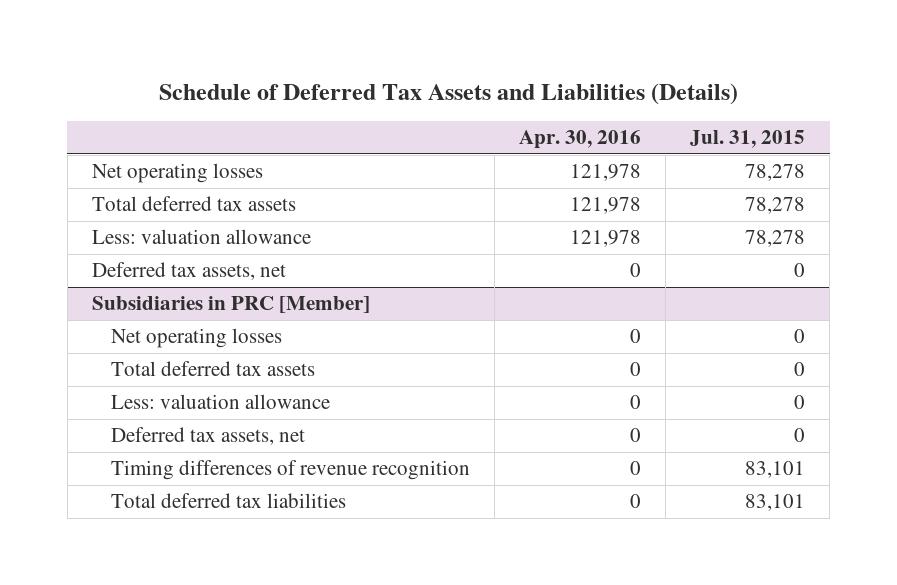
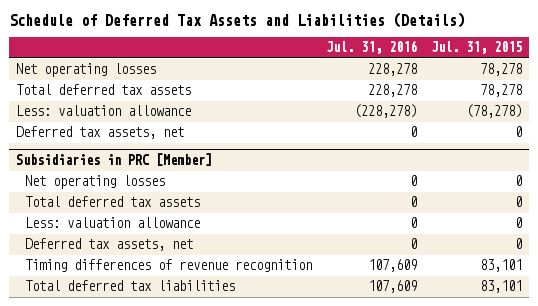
- | Apr. 30, 2016 | Jul. 31, 2015
+ | Jul. 31, 2016 | Jul. 31, 2015
- Less: valuation allowance | 121,978 | 78,278
+ Less: valuation allowance | (228,278) | (78,278)

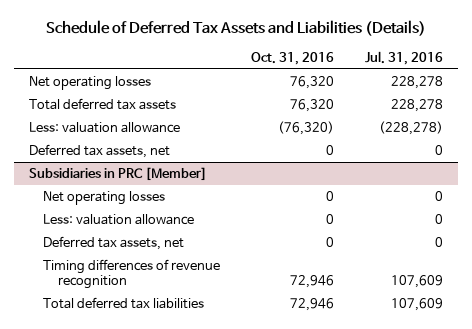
- | Jul. 31, 2016 | Jul. 31, 2015
+ | Oct. 31, 2016 | Jul. 31, 2016
@ Subsidiaries in PRC [Member]
- Total deferred tax assets | 0 | 0

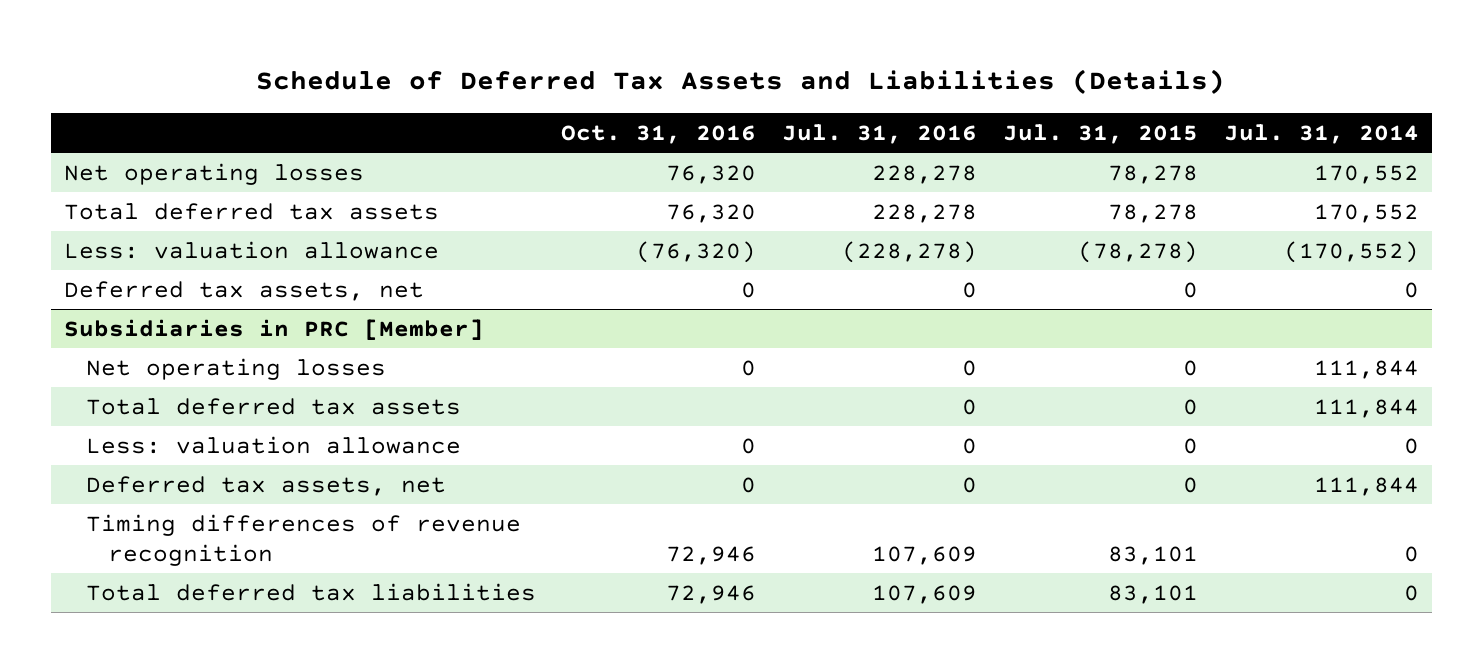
- | Oct. 31, 2016 | Jul. 31, 2016
+ | Oct. 31, 2016 | Jul. 31, 2016 | Jul. 31, 2015 | Jul. 31, 2014
@ Subsidiaries in PRC [Member]
+ Total deferred tax assets | | 0 | 0 | 111,844

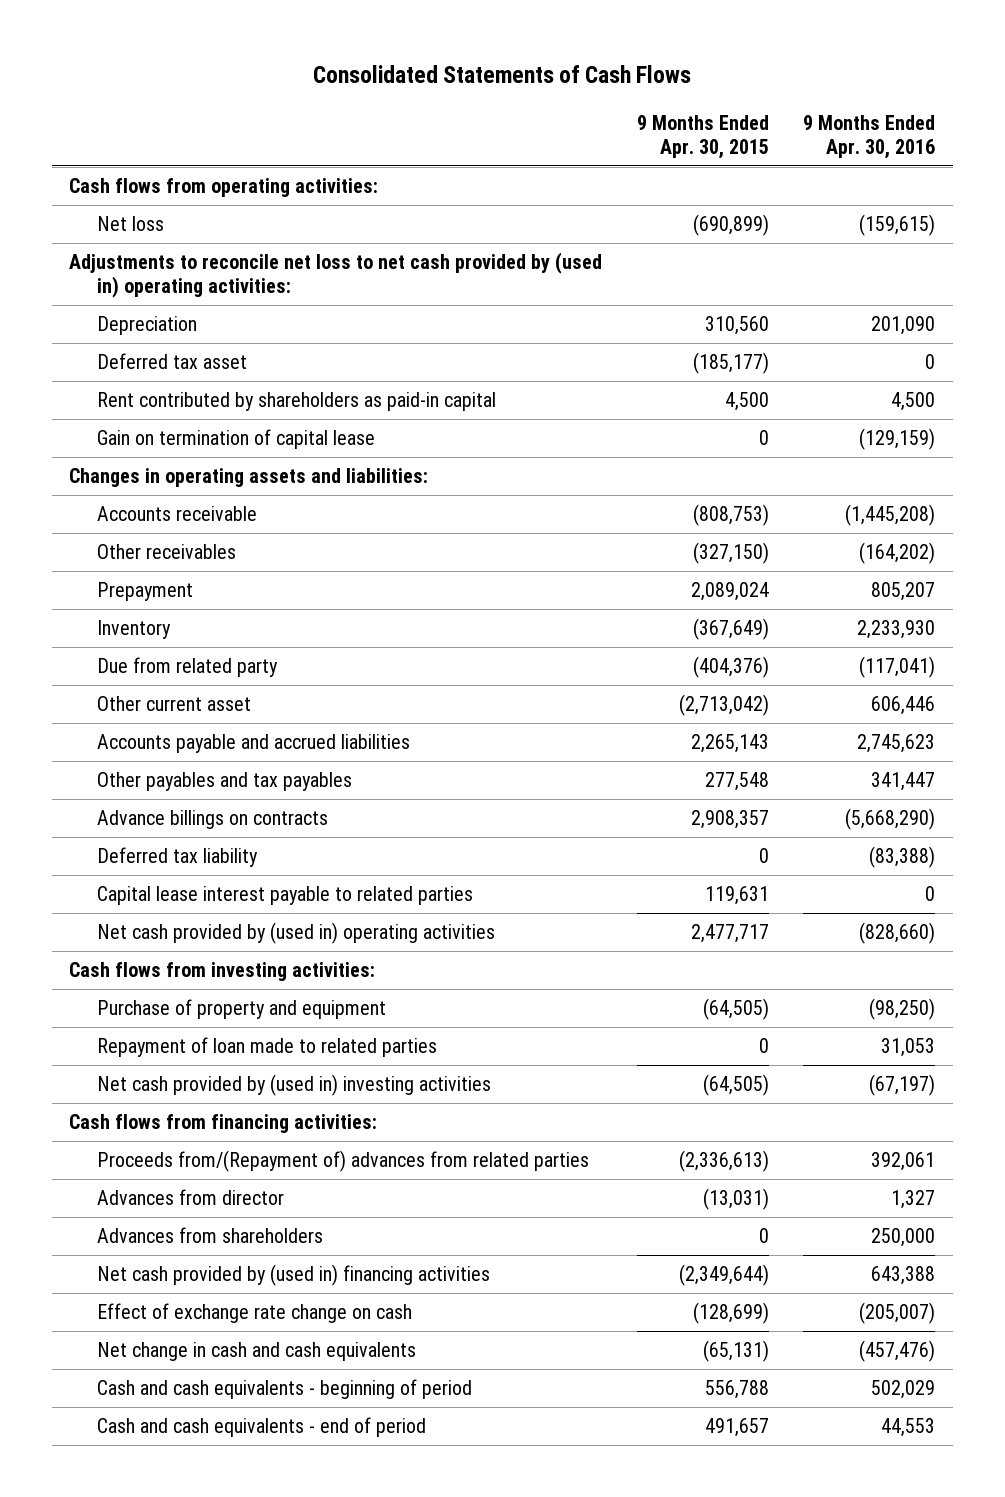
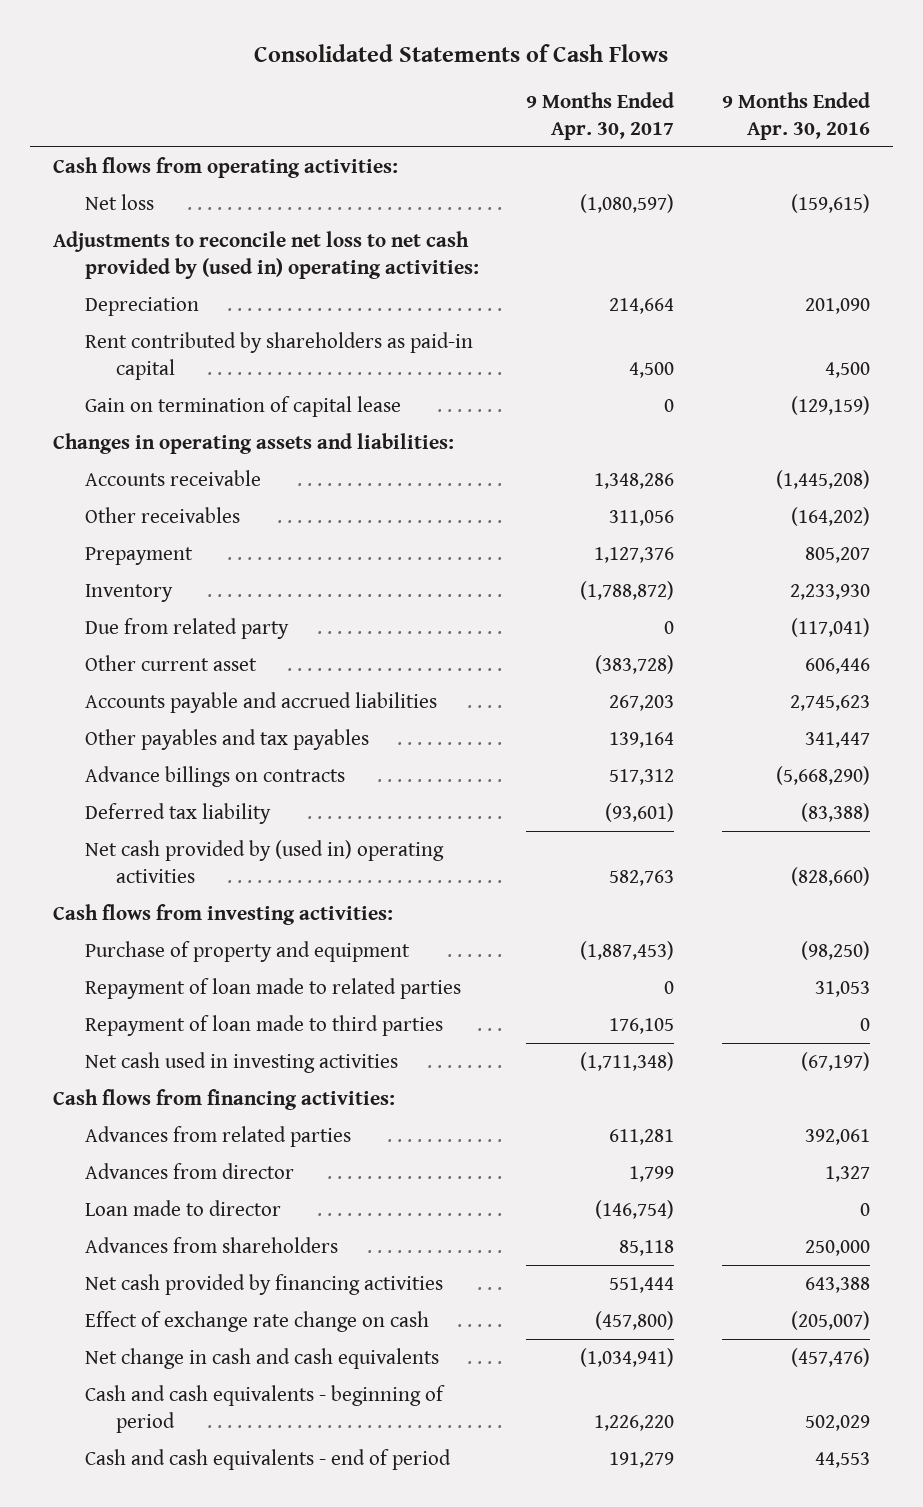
- | 9 Months Ended Apr. 30, 2015 | 9 Months Ended Apr. 30, 2016
+ | 9 Months Ended Apr. 30, 2017 | 9 Months Ended Apr. 30, 2016
- Deferred tax asset | (185,177) | 0
- Capital lease interest payable to related parties | 119,631 | 0
- Net cash provided by (used in) investing activities | (64,505) | (67,197)
+ Repayment of loan made to third parties | 176,105 | 0
+ Net cash used in investing activities | (1,711,348) | (67,197)
- Proceeds from/(Repayment of) advances from related parties | (2,336,613) | 392,061
+ Advances from related parties | 611,281 | 392,061
+ Loan made to director | (146,754) | 0
- Net cash provided by (used in) financing activities | (2,349,644) | 643,388
+ Net cash provided by financing activities | 551,444 | 643,388

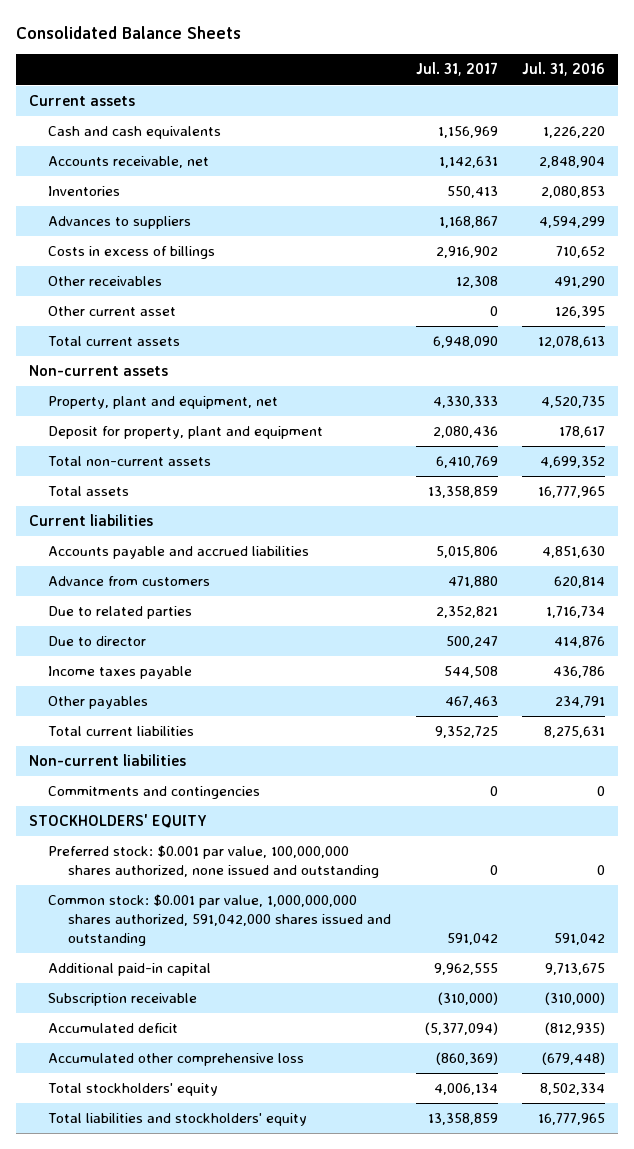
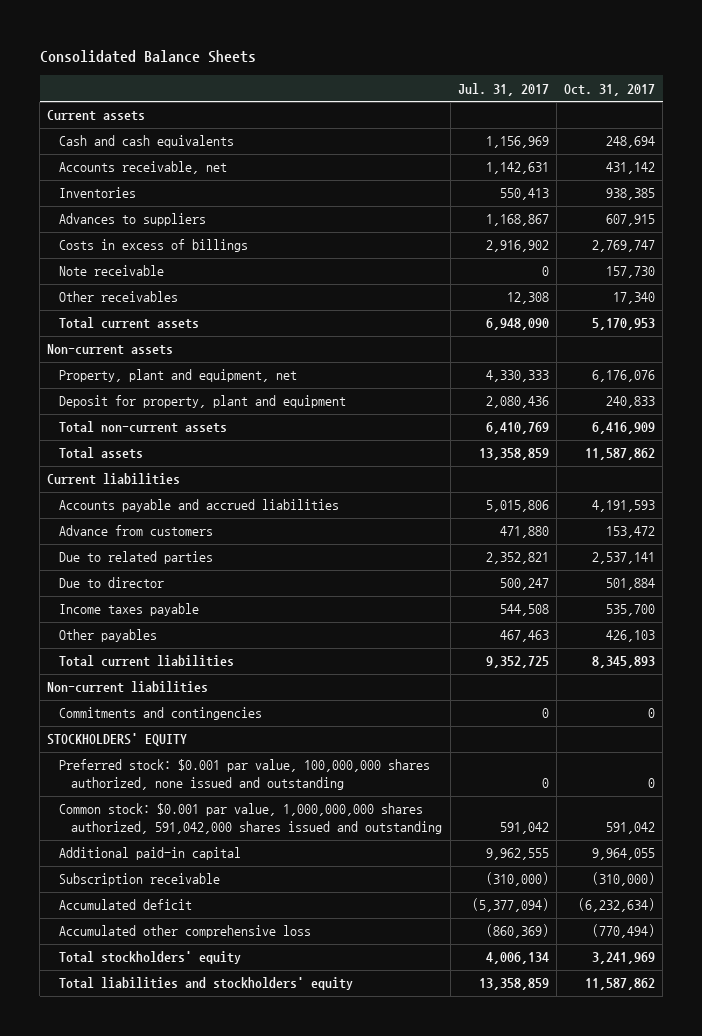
- | Jul. 31, 2017 | Jul. 31, 2016
+ | Jul. 31, 2017 | Oct. 31, 2017
+ Note receivable | 0 | 157,730
- Other current asset | 0 | 126,395

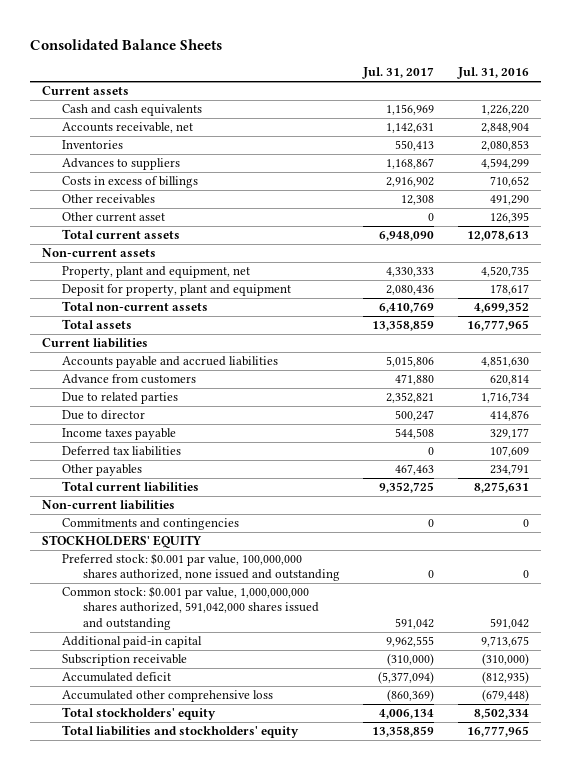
- | Jul. 31, 2017 | Oct. 31, 2017
+ | Jul. 31, 2017 | Jul. 31, 2016
- Note receivable | 0 | 157,730
+ Other current asset | 0 | 126,395
+ Deferred tax liabilities | 0 | 107,609

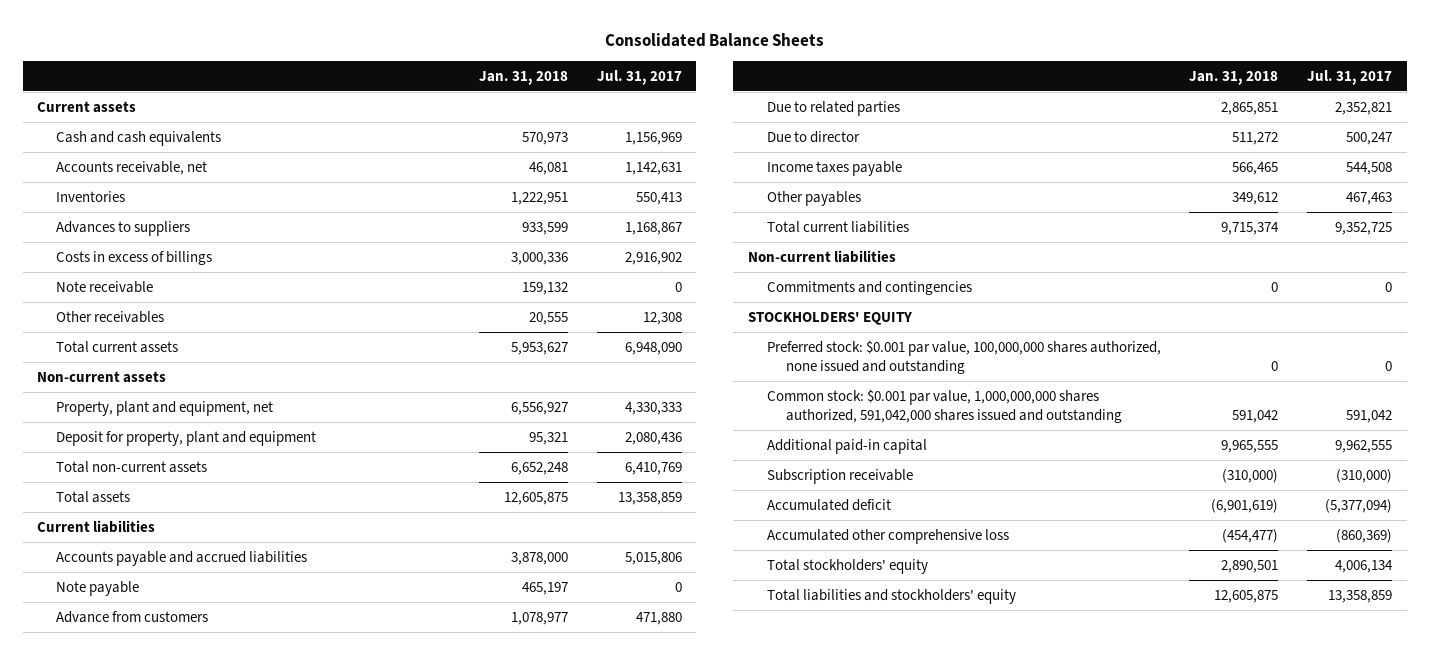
- | Jul. 31, 2017 | Jul. 31, 2016
+ | Jan. 31, 2018 | Jul. 31, 2017
+ Note receivable | 159,132 | 0
- Other current asset | 0 | 126,395
+ Note payable | 465,197 | 0
- Deferred tax liabilities | 0 | 107,609

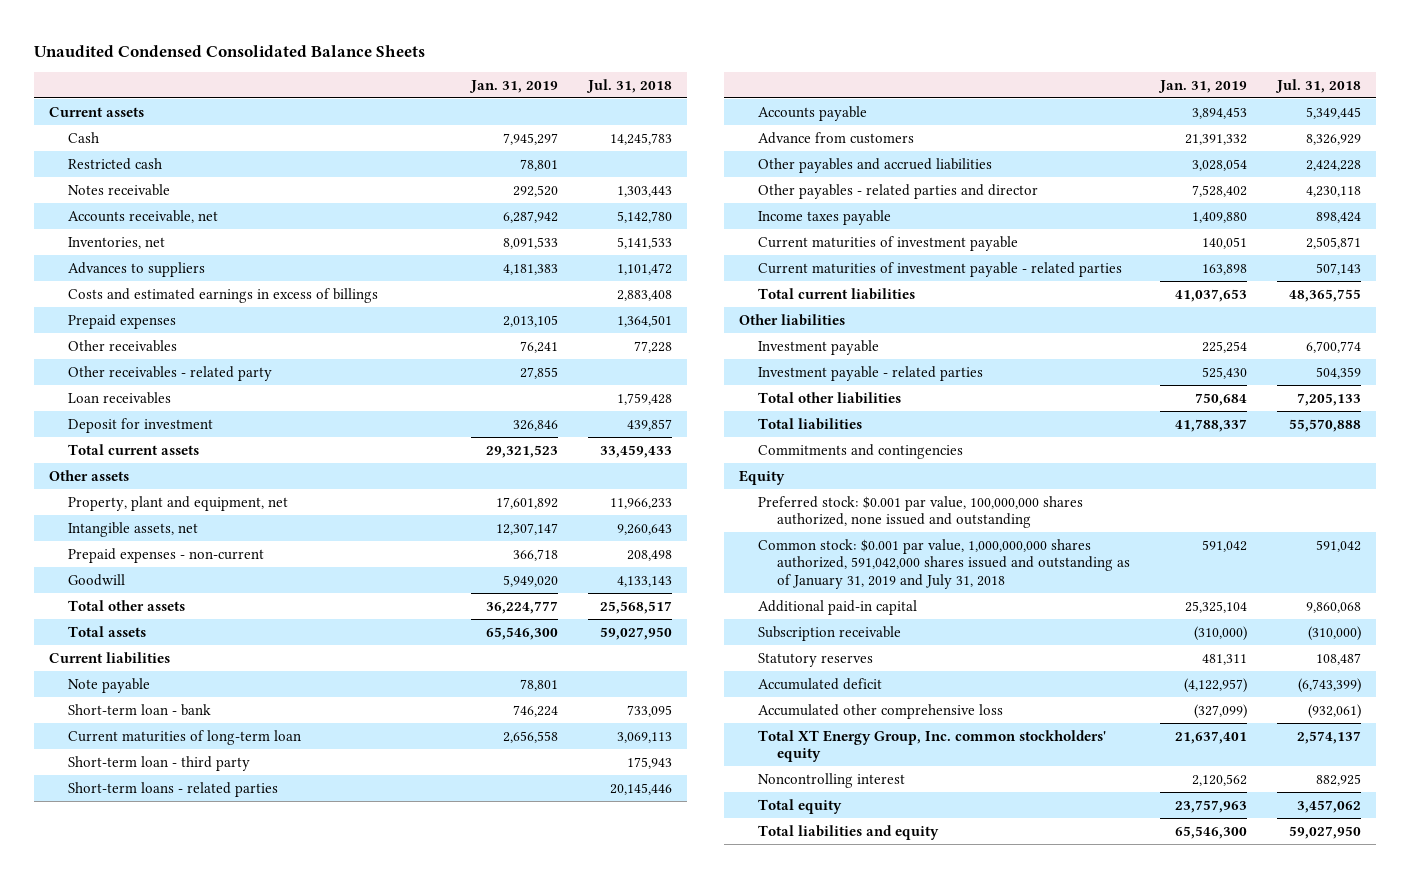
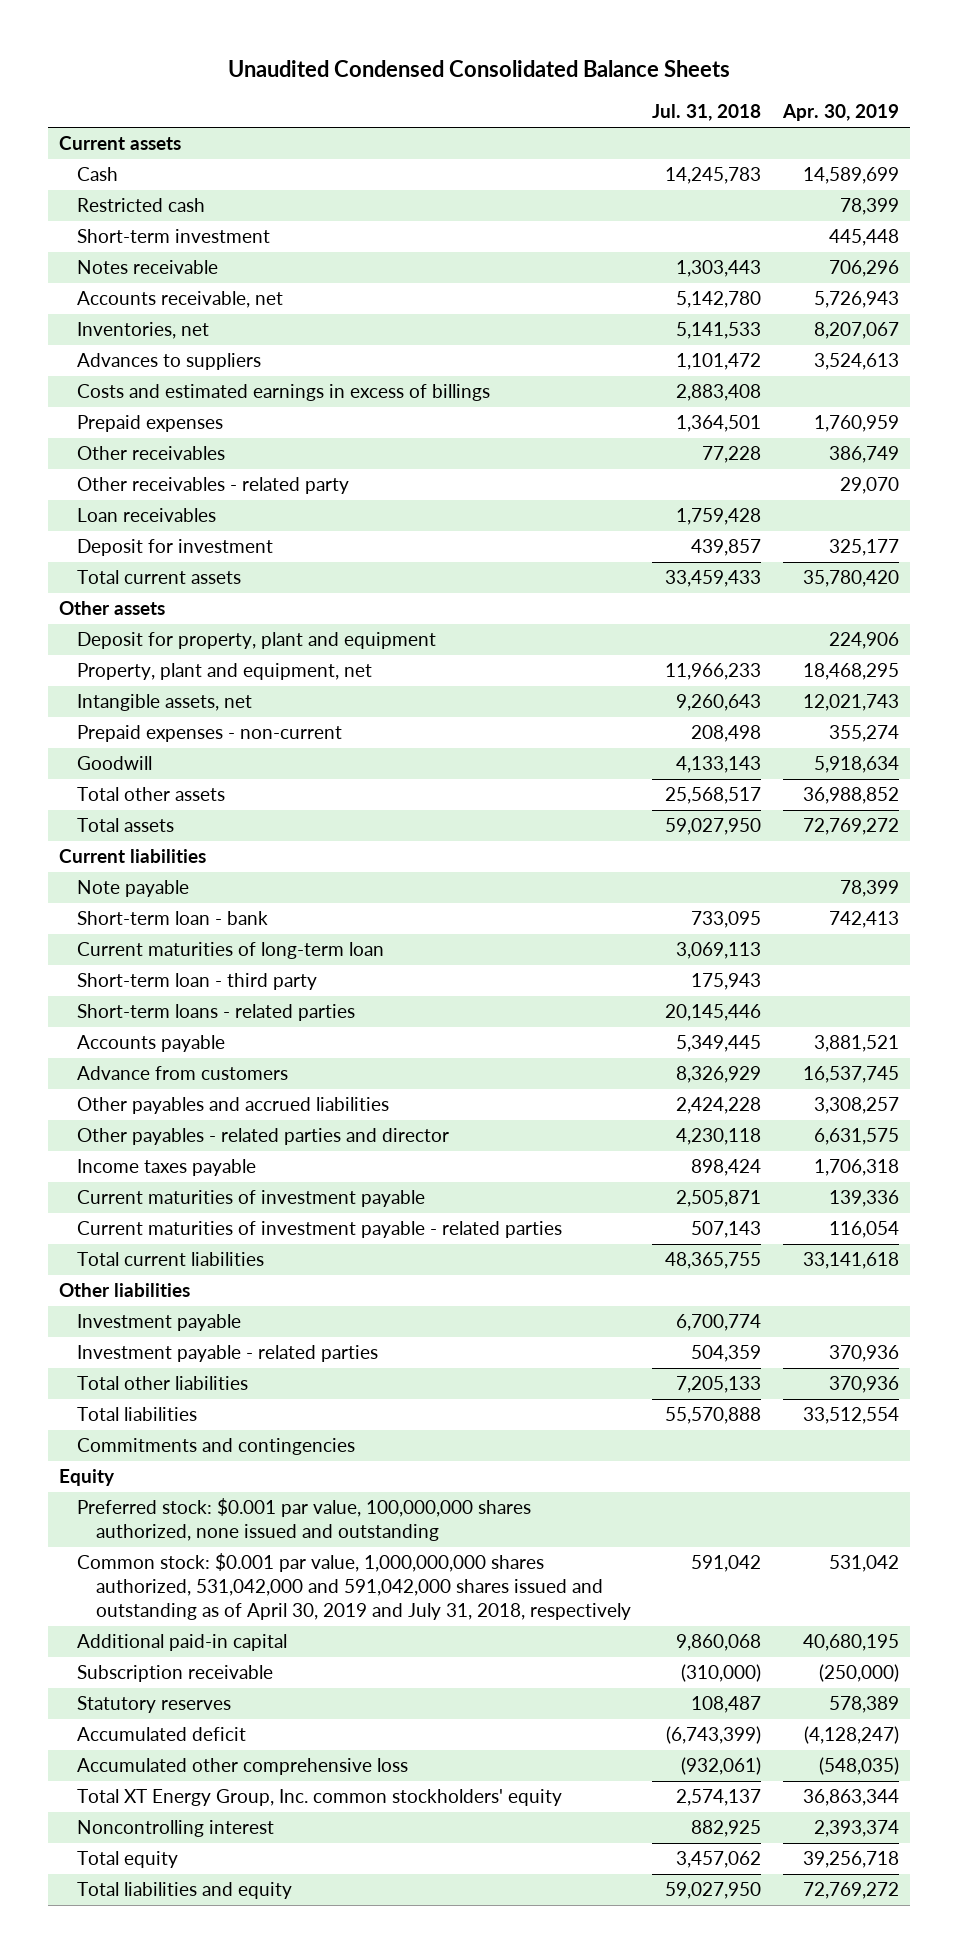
- | Jan. 31, 2019 | Jul. 31, 2018
+ | Jul. 31, 2018 | Apr. 30, 2019
+ Short-term investment | | 445,448
+ Deposit for property, plant and equipment | | 224,906
- Common stock: $0.001 par value, 1,000,000,000 shares authorized, 591,042,000 shares issued and outstanding as of January 31, 2019 and July 31, 2018 | 591,042 | 591,042
+ Common stock: $0.001 par value, 1,000,000,000 shares authorized, 531,042,000 and 591,042,000 shares issued and outstanding as of April 30, 2019 and July 31, 2018, respectively | 591,042 | 531,042

